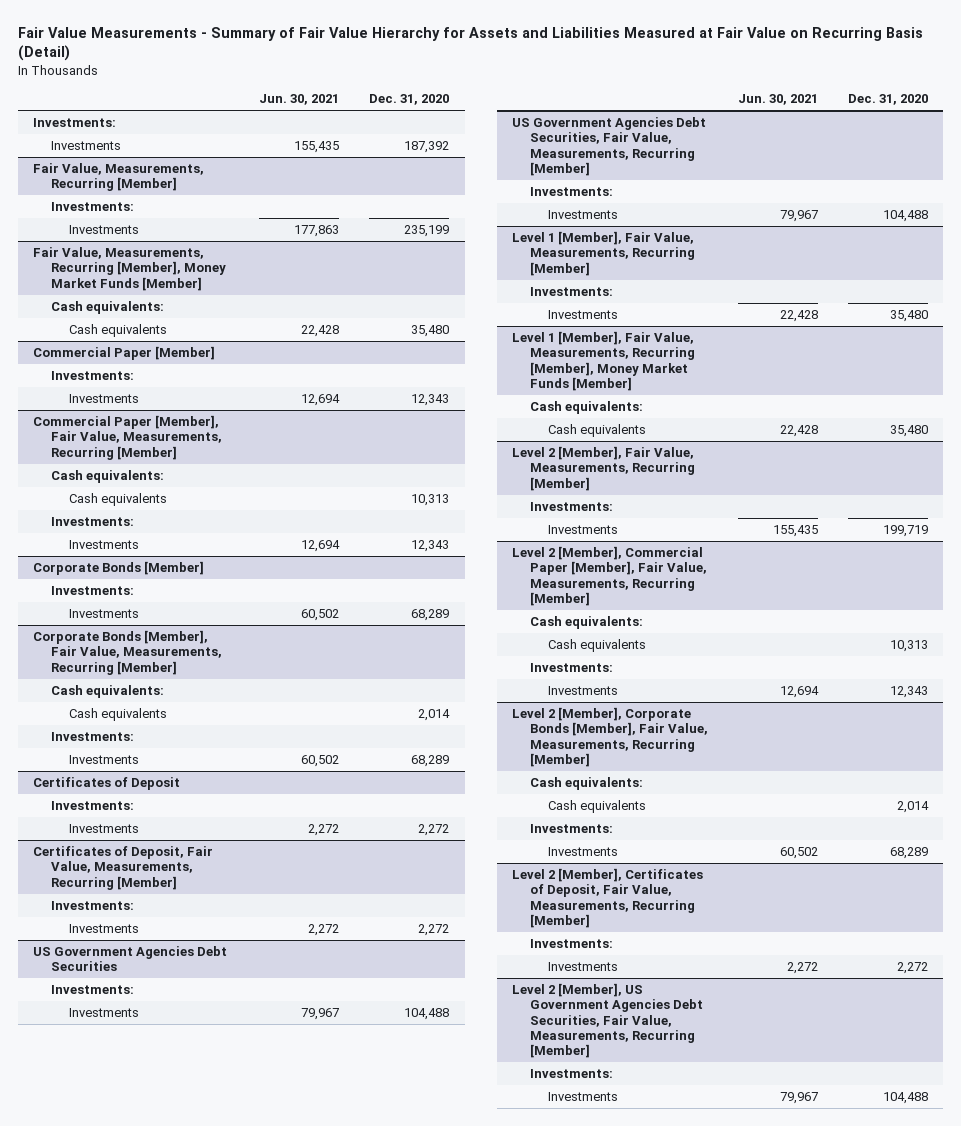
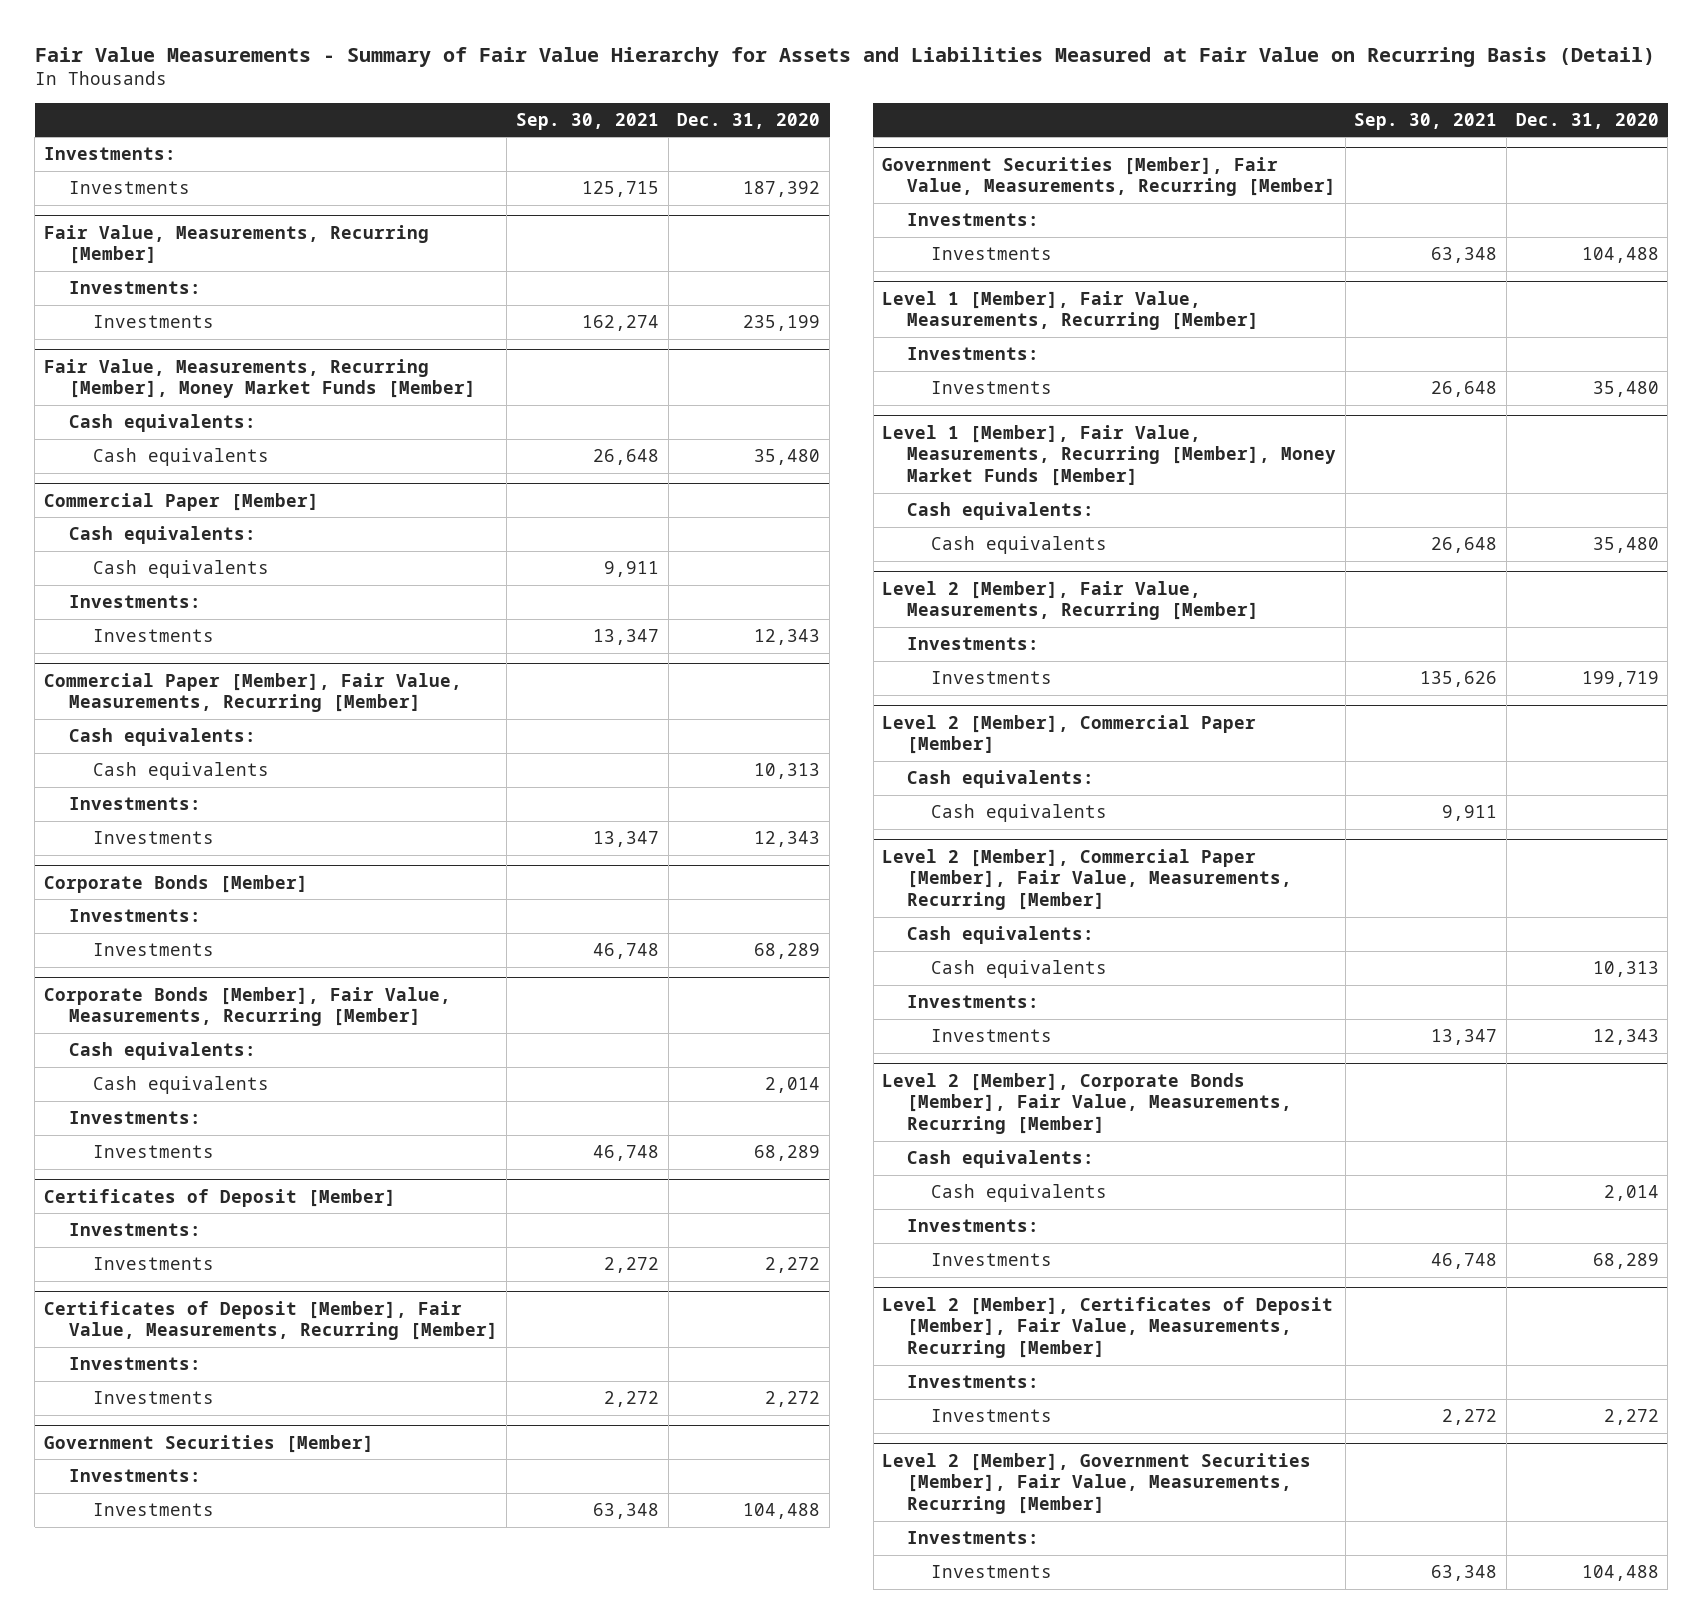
- | Jun. 30, 2021 | Dec. 31, 2020
+ | Sep. 30, 2021 | Dec. 31, 2020
@ Commercial Paper [Member]
+ Cash equivalents:
+ Cash equivalents | 9,911 |
- Certificates of Deposit
+ Certificates of Deposit [Member]
- Certificates of Deposit, Fair Value, Measurements, Recurring [Member]
+ Certificates of Deposit [Member], Fair Value, Measurements, Recurring [Member]
- US Government Agencies Debt Securities
+ Government Securities [Member]
- US Government Agencies Debt Securities, Fair Value, Measurements, Recurring [Member]
+ Government Securities [Member], Fair Value, Measurements, Recurring [Member]
+ Level 2 [Member], Commercial Paper [Member]
+ Cash equivalents:
+ Cash equivalents | 9,911 |
- Level 2 [Member], Certificates of Deposit, Fair Value, Measurements, Recurring [Member]
+ Level 2 [Member], Certificates of Deposit [Member], Fair Value, Measurements, Recurring [Member]
- Level 2 [Member], US Government Agencies Debt Securities, Fair Value, Measurements, Recurring [Member]
+ Level 2 [Member], Government Securities [Member], Fair Value, Measurements, Recurring [Member]

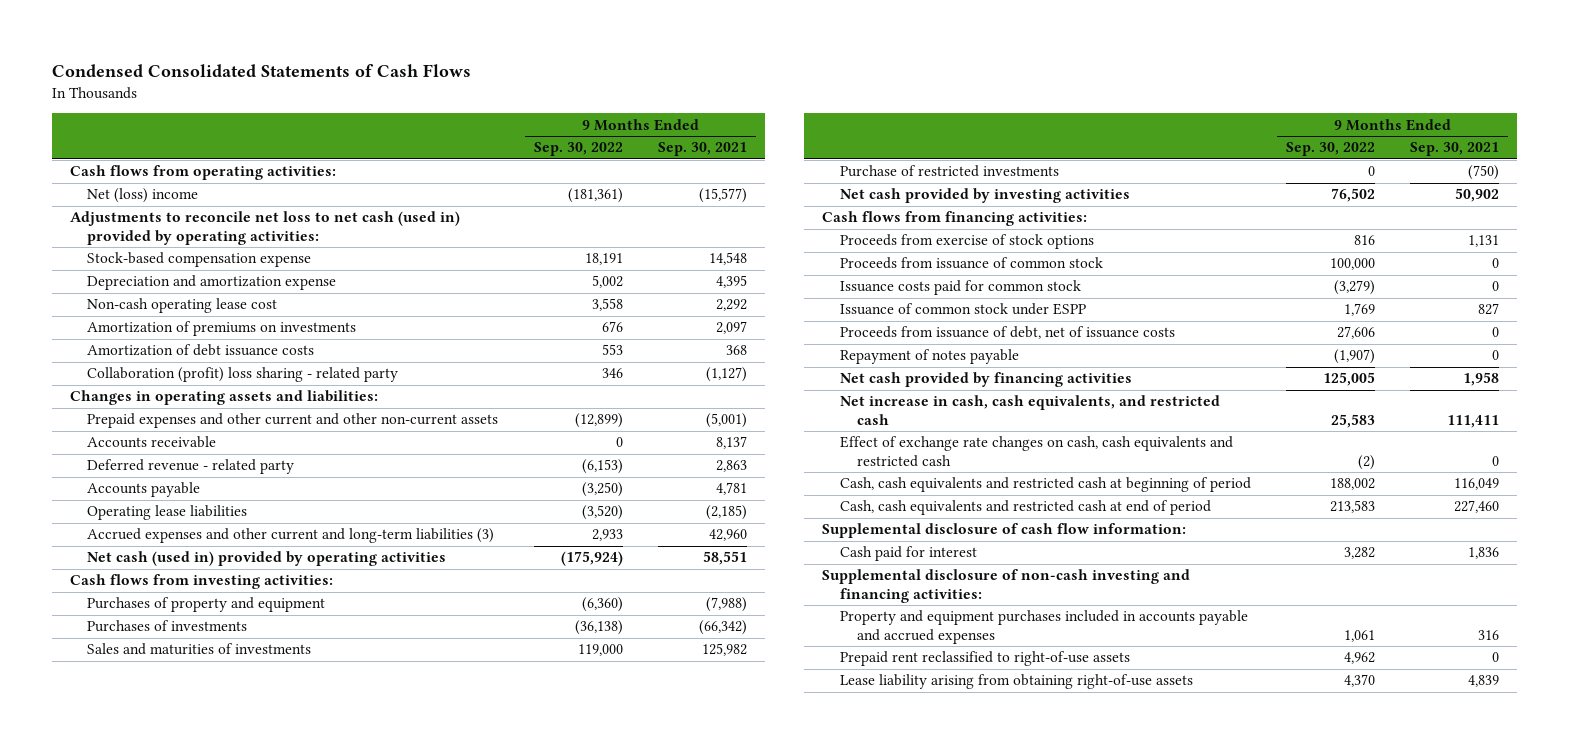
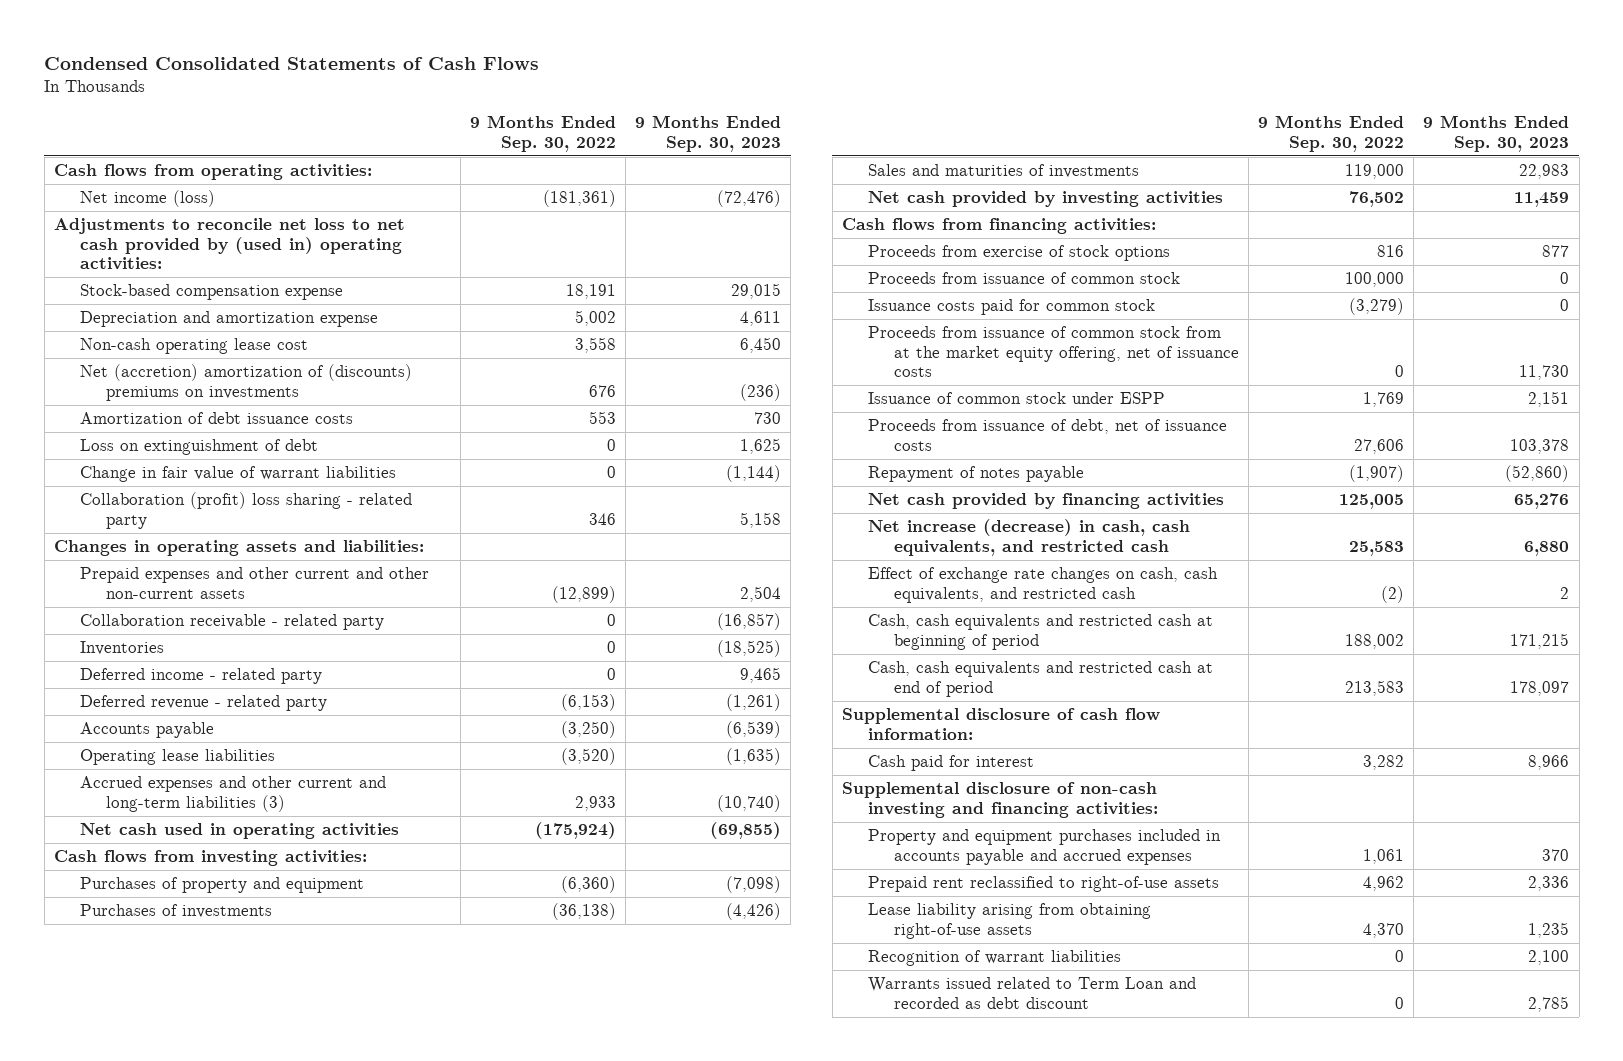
- | 9 Months Ended Sep. 30, 2022 | 9 Months Ended Sep. 30, 2021
+ | 9 Months Ended Sep. 30, 2022 | 9 Months Ended Sep. 30, 2023
- Net (loss) income | (181,361) | (15,577)
- Adjustments to reconcile net loss to net cash (used in) provided by operating activities:
+ Net income (loss) | (181,361) | (72,476)
+ Adjustments to reconcile net loss to net cash provided by (used in) operating activities:
- Amortization of premiums on investments | 676 | 2,097
+ Net (accretion) amortization of (discounts) premiums on investments | 676 | (236)
+ Loss on extinguishment of debt | 0 | 1,625
+ Change in fair value of warrant liabilities | 0 | (1,144)
- Accounts receivable | 0 | 8,137
+ Collaboration receivable - related party | 0 | (16,857)
+ Inventories | 0 | (18,525)
+ Deferred income - related party | 0 | 9,465
- Net cash (used in) provided by operating activities | (175,924) | 58,551
+ Net cash used in operating activities | (175,924) | (69,855)
- Purchase of restricted investments | 0 | (750)
+ Proceeds from issuance of common stock from at the market equity offering, net of issuance costs | 0 | 11,730
- Net increase in cash, cash equivalents, and restricted cash | 25,583 | 111,411
- Effect of exchange rate changes on cash, cash equivalents and restricted cash | (2) | 0
+ Net increase (decrease) in cash, cash equivalents, and restricted cash | 25,583 | 6,880
+ Effect of exchange rate changes on cash, cash equivalents, and restricted cash | (2) | 2
+ Recognition of warrant liabilities | 0 | 2,100
+ Warrants issued related to Term Loan and recorded as debt discount | 0 | 2,785

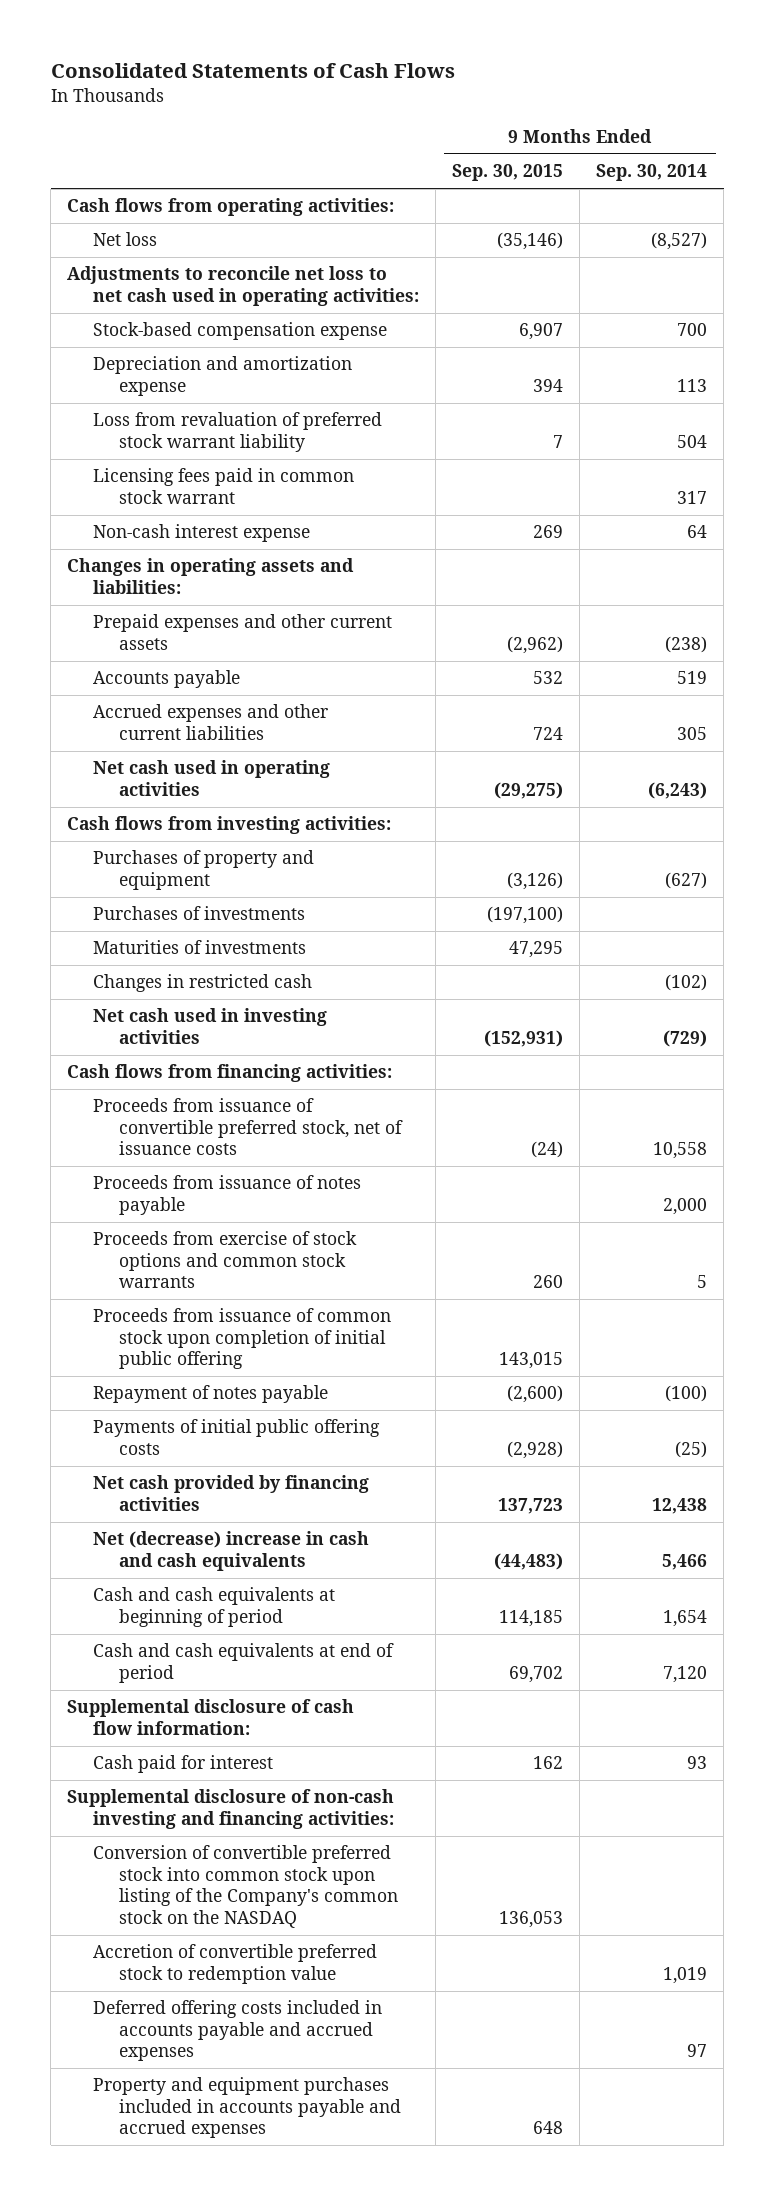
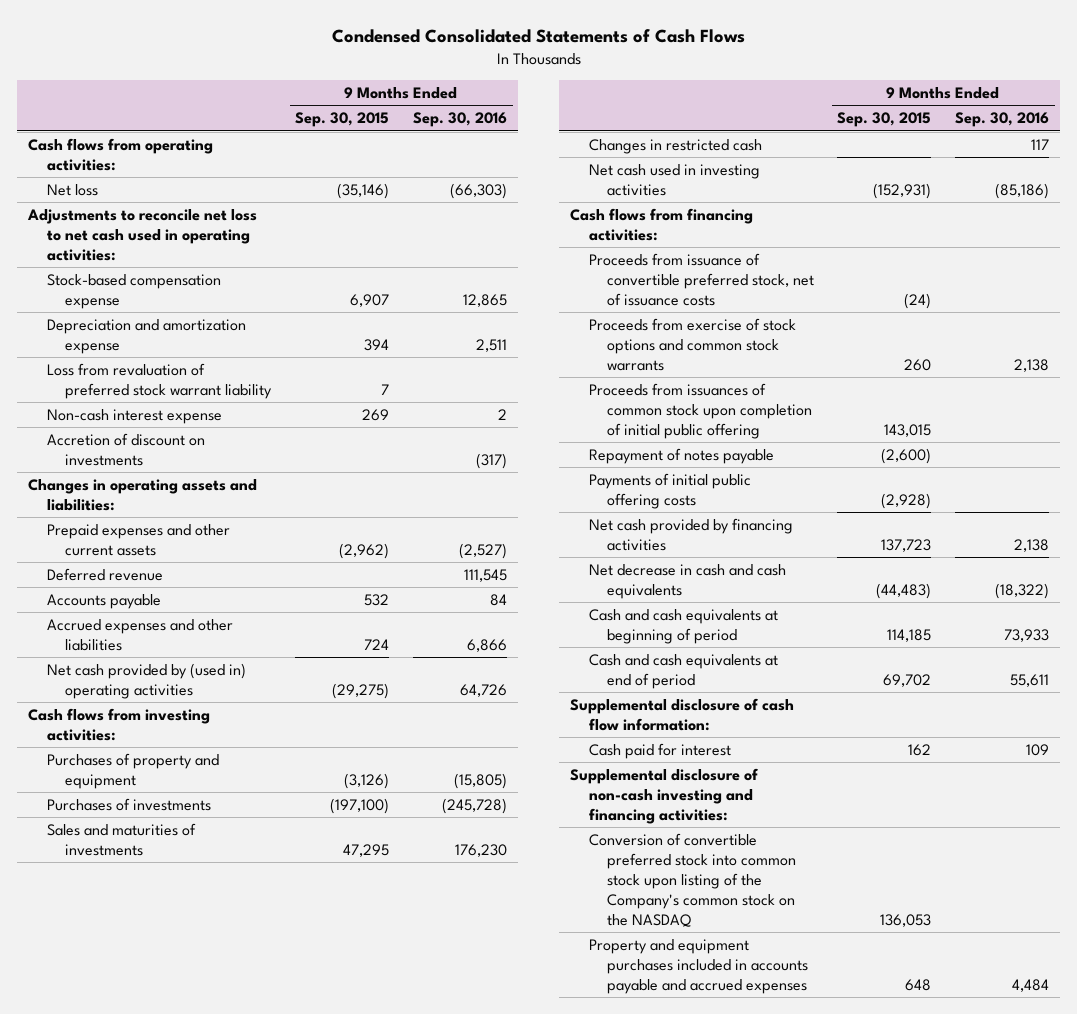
- Consolidated Statements of Cash Flows
+ Condensed Consolidated Statements of Cash Flows
- | 9 Months Ended Sep. 30, 2015 | 9 Months Ended Sep. 30, 2014
+ | 9 Months Ended Sep. 30, 2015 | 9 Months Ended Sep. 30, 2016
- Licensing fees paid in common stock warrant | | 317
+ Accretion of discount on investments | | (317)
+ Deferred revenue | | 111,545
- Accrued expenses and other current liabilities | 724 | 305
- Net cash used in operating activities | (29,275) | (6,243)
+ Accrued expenses and other liabilities | 724 | 6,866
+ Net cash provided by (used in) operating activities | (29,275) | 64,726
- Maturities of investments | 47,295 |
+ Sales and maturities of investments | 47,295 | 176,230
- Proceeds from issuance of notes payable | | 2,000
- Proceeds from issuance of common stock upon completion of initial public offering | 143,015 |
+ Proceeds from issuances of common stock upon completion of initial public offering | 143,015 |
- Net (decrease) increase in cash and cash equivalents | (44,483) | 5,466
+ Net decrease in cash and cash equivalents | (44,483) | (18,322)
- Accretion of convertible preferred stock to redemption value | | 1,019
- Deferred offering costs included in accounts payable and accrued expenses | | 97

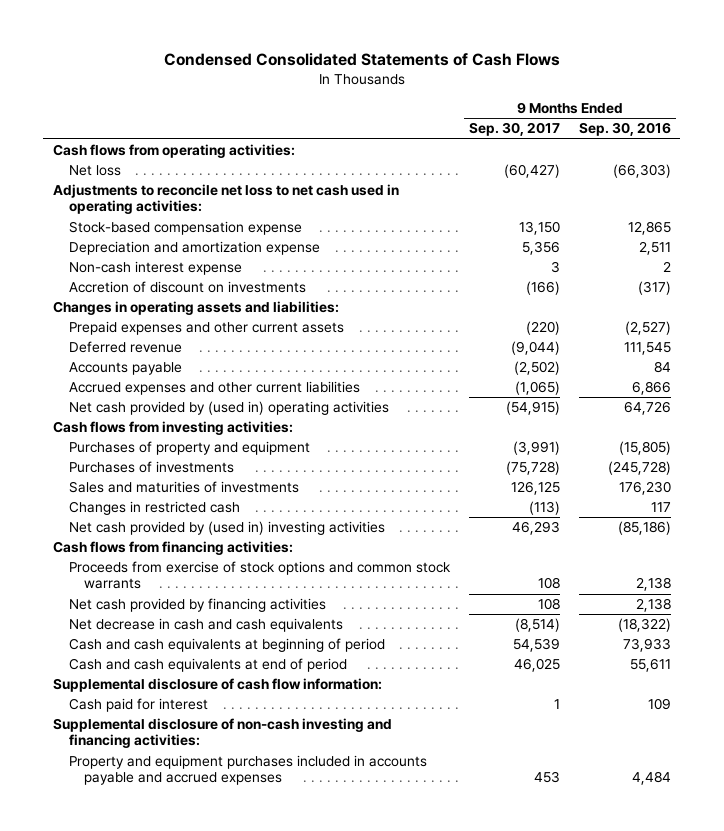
- | 9 Months Ended Sep. 30, 2015 | 9 Months Ended Sep. 30, 2016
+ | 9 Months Ended Sep. 30, 2017 | 9 Months Ended Sep. 30, 2016
- Loss from revaluation of preferred stock warrant liability | 7 |
- Accrued expenses and other liabilities | 724 | 6,866
+ Accrued expenses and other current liabilities | (1,065) | 6,866
- Net cash used in investing activities | (152,931) | (85,186)
+ Net cash provided by (used in) investing activities | 46,293 | (85,186)
- Proceeds from issuance of convertible preferred stock, net of issuance costs | (24) |
- Proceeds from issuances of common stock upon completion of initial public offering | 143,015 |
- Repayment of notes payable | (2,600) |
- Payments of initial public offering costs | (2,928) |
- Conversion of convertible preferred stock into common stock upon listing of the Company's common stock on the NASDAQ | 136,053 |

